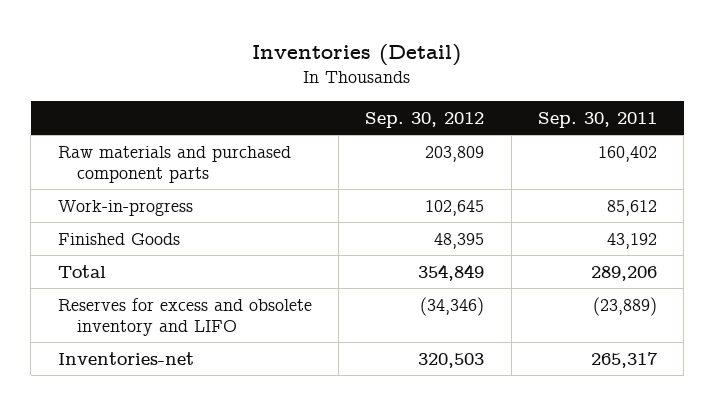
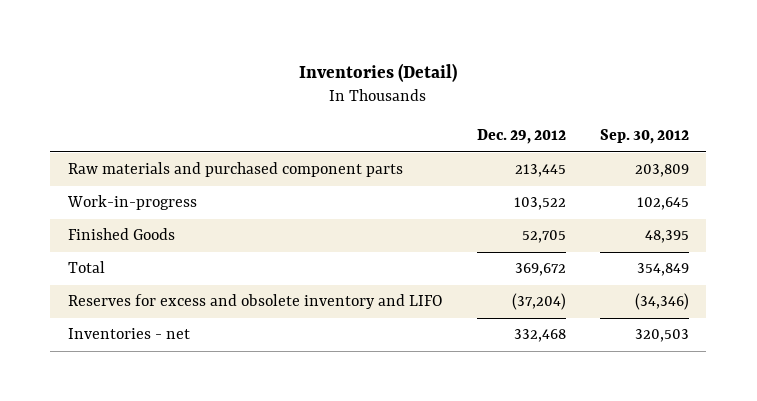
- | Sep. 30, 2012 | Sep. 30, 2011
+ | Dec. 29, 2012 | Sep. 30, 2012
- Inventories-net | 320,503 | 265,317
+ Inventories - net | 332,468 | 320,503

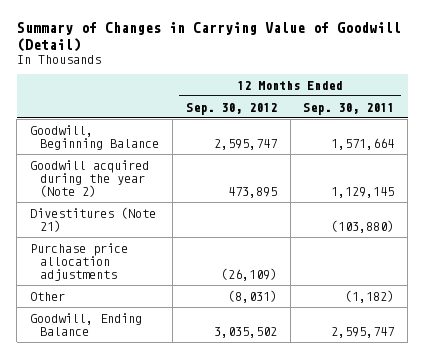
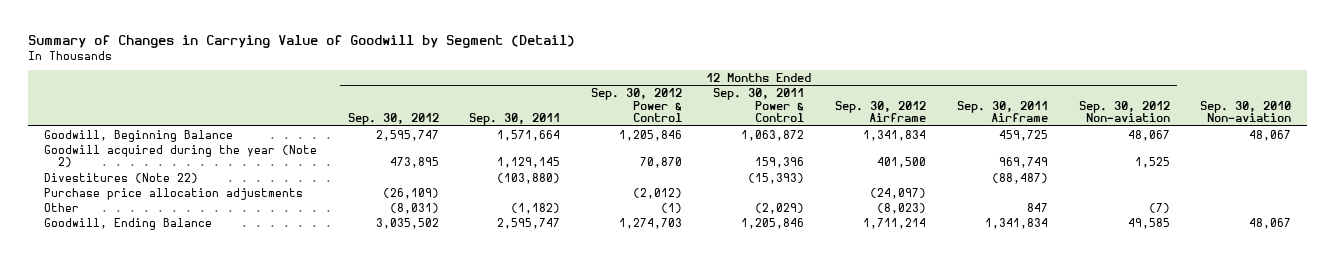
- Summary of Changes in Carrying Value of Goodwill (Detail)
+ Summary of Changes in Carrying Value of Goodwill by Segment (Detail)
- | 12 Months Ended Sep. 30, 2012 | 12 Months Ended Sep. 30, 2011
+ | 12 Months Ended Sep. 30, 2012 | 12 Months Ended Sep. 30, 2011 | 12 Months Ended Sep. 30, 2012 Power & Control | 12 Months Ended Sep. 30, 2011 Power & Control | 12 Months Ended Sep. 30, 2012 Airframe | 12 Months Ended Sep. 30, 2011 Airframe | 12 Months Ended Sep. 30, 2012 Non-aviation | Sep. 30, 2010 Non-aviation
- Divestitures (Note 21) | | (103,880)
+ Divestitures (Note 22) | | (103,880) | | (15,393) | | (88,487) | |

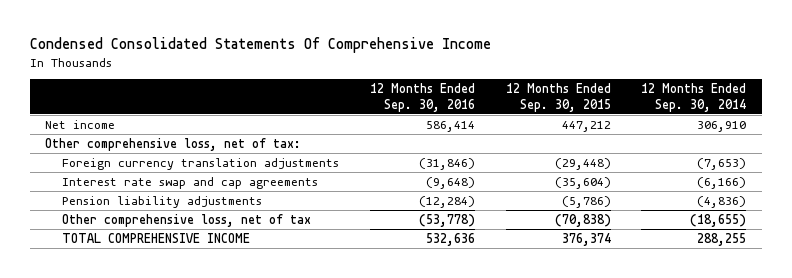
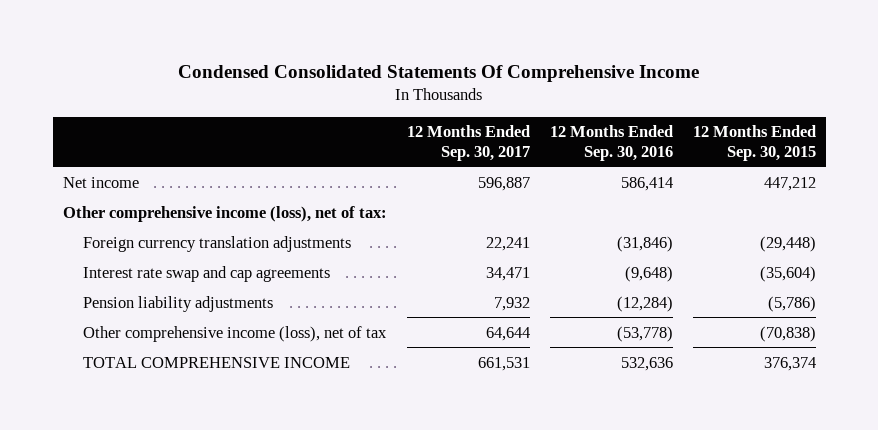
- | 12 Months Ended Sep. 30, 2016 | 12 Months Ended Sep. 30, 2015 | 12 Months Ended Sep. 30, 2014
+ | 12 Months Ended Sep. 30, 2017 | 12 Months Ended Sep. 30, 2016 | 12 Months Ended Sep. 30, 2015
- Other comprehensive loss, net of tax:
+ Other comprehensive income (loss), net of tax:
- Other comprehensive loss, net of tax | (53,778) | (70,838) | (18,655)
+ Other comprehensive income (loss), net of tax | 64,644 | (53,778) | (70,838)

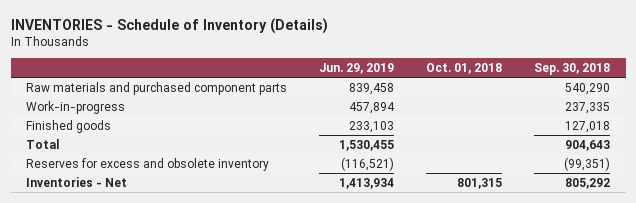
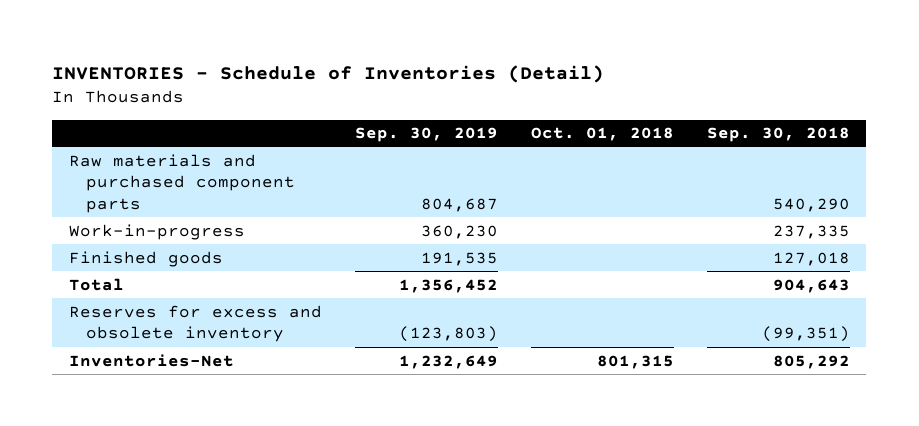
- INVENTORIES - Schedule of Inventory (Details)
+ INVENTORIES - Schedule of Inventories (Detail)
- | Jun. 29, 2019 | Oct. 01, 2018 | Sep. 30, 2018
+ | Sep. 30, 2019 | Oct. 01, 2018 | Sep. 30, 2018
- Inventories - Net | 1,413,934 | 801,315 | 805,292
+ Inventories-Net | 1,232,649 | 801,315 | 805,292

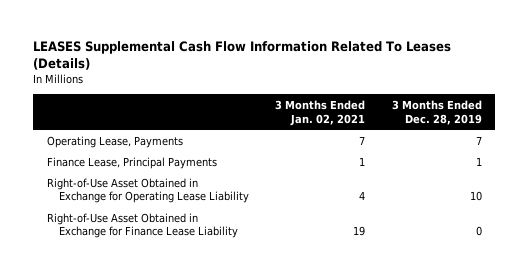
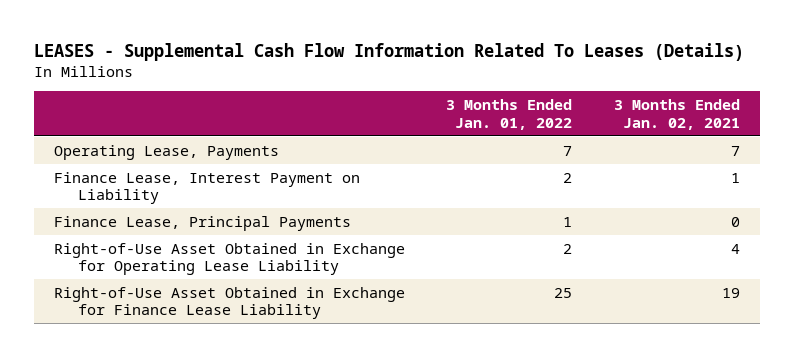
- LEASES Supplemental Cash Flow Information Related To Leases (Details)
+ LEASES - Supplemental Cash Flow Information Related To Leases (Details)
- | 3 Months Ended Jan. 02, 2021 | 3 Months Ended Dec. 28, 2019
+ | 3 Months Ended Jan. 01, 2022 | 3 Months Ended Jan. 02, 2021
- Finance Lease, Principal Payments | 1 | 1
+ Finance Lease, Interest Payment on Liability | 2 | 1
+ Finance Lease, Principal Payments | 1 | 0

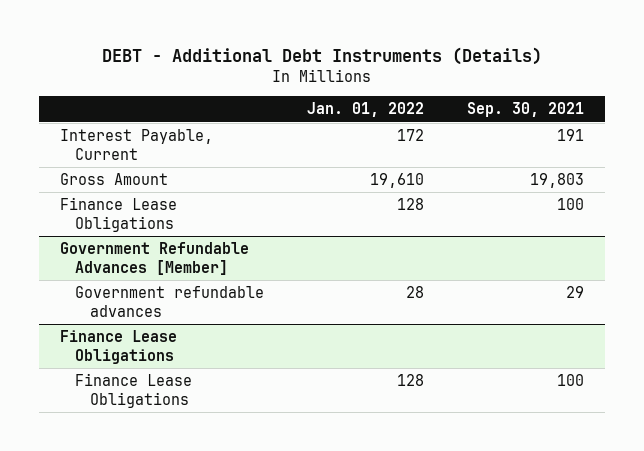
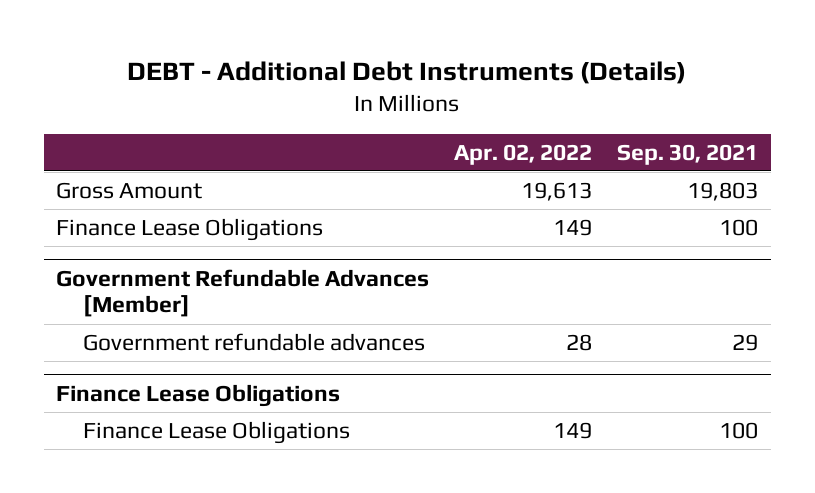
- | Jan. 01, 2022 | Sep. 30, 2021
+ | Apr. 02, 2022 | Sep. 30, 2021
- Interest Payable, Current | 172 | 191

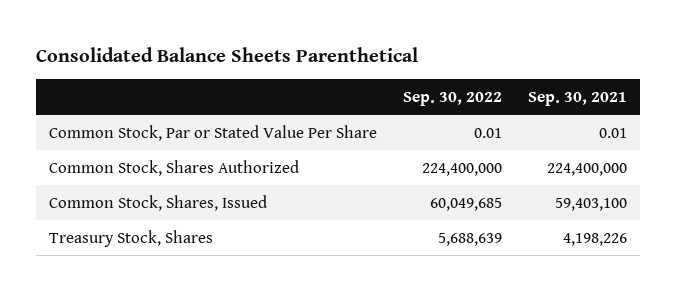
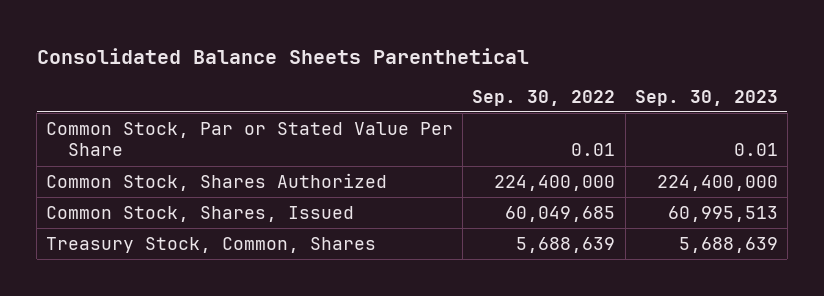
- | Sep. 30, 2022 | Sep. 30, 2021
+ | Sep. 30, 2022 | Sep. 30, 2023
- Treasury Stock, Shares | 5,688,639 | 4,198,226
+ Treasury Stock, Common, Shares | 5,688,639 | 5,688,639

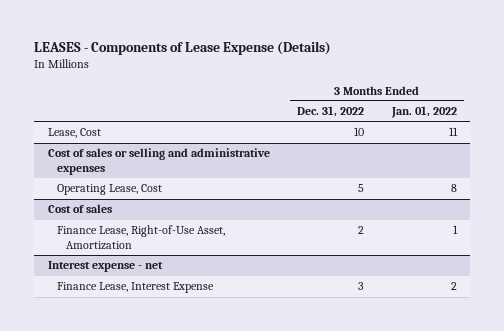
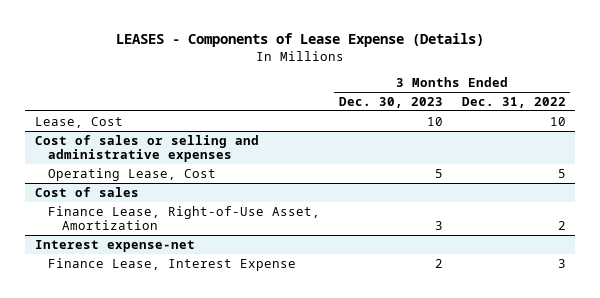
- | 3 Months Ended Dec. 31, 2022 | 3 Months Ended Jan. 01, 2022
+ | 3 Months Ended Dec. 30, 2023 | 3 Months Ended Dec. 31, 2022
- Interest expense - net
+ Interest expense-net

